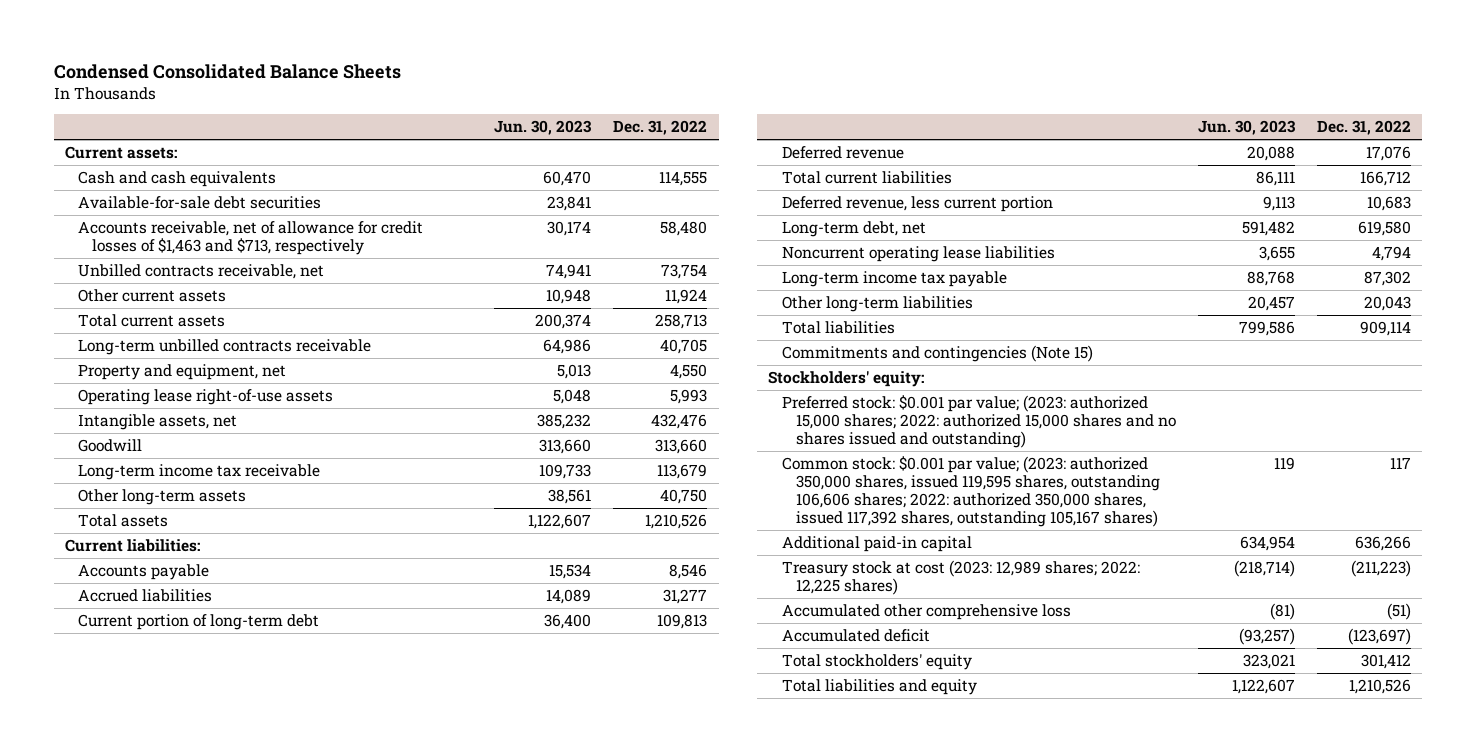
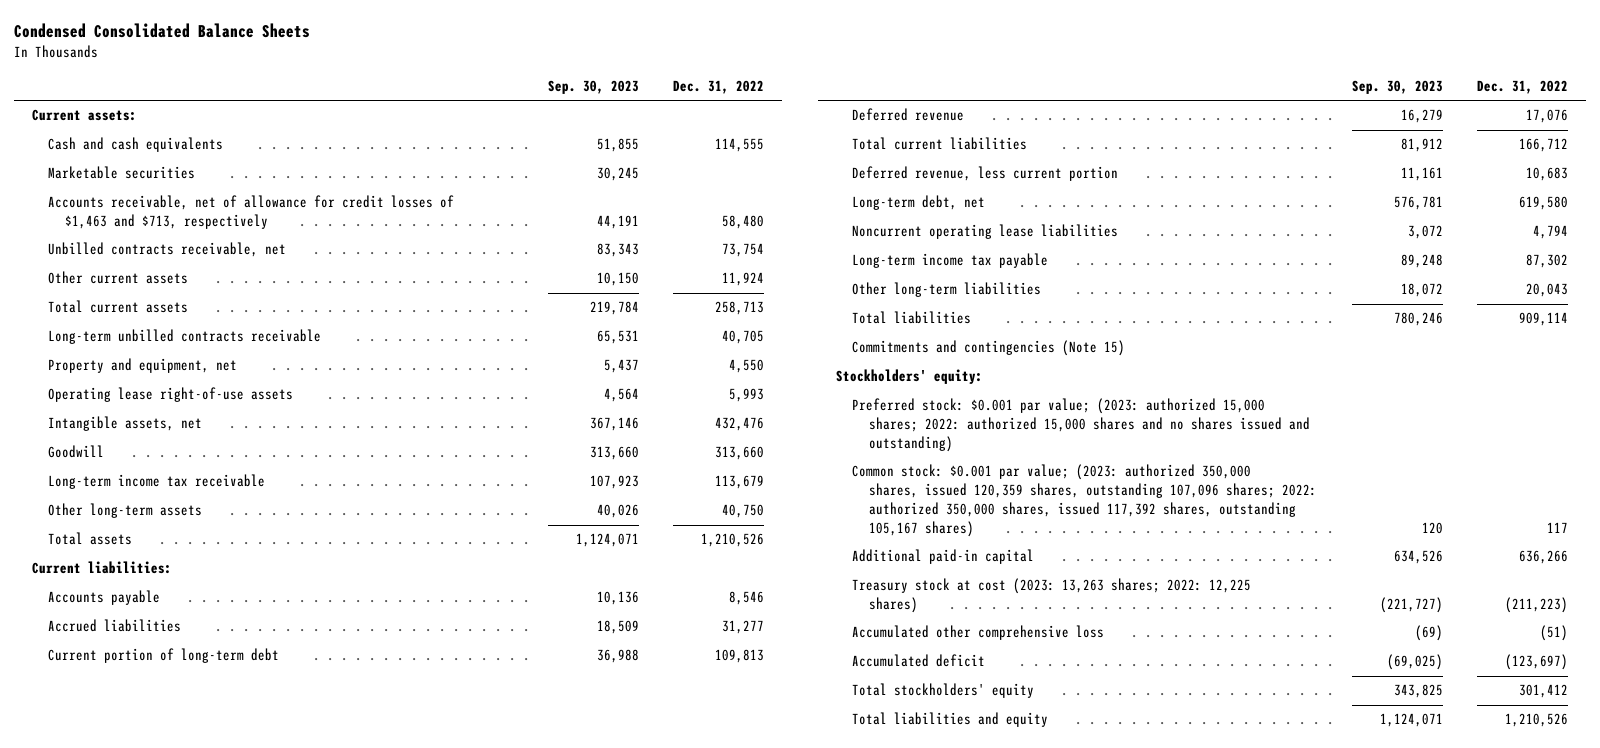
- | Jun. 30, 2023 | Dec. 31, 2022
+ | Sep. 30, 2023 | Dec. 31, 2022
- Available-for-sale debt securities | 23,841 |
+ Marketable securities | 30,245 |
- Common stock: $0.001 par value; (2023: authorized 350,000 shares, issued 119,595 shares, outstanding 106,606 shares; 2022: authorized 350,000 shares, issued 117,392 shares, outstanding 105,167 shares) | 119 | 117
+ Common stock: $0.001 par value; (2023: authorized 350,000 shares, issued 120,359 shares, outstanding 107,096 shares; 2022: authorized 350,000 shares, issued 117,392 shares, outstanding 105,167 shares) | 120 | 117
- Treasury stock at cost (2023: 12,989 shares; 2022: 12,225 shares) | (218,714) | (211,223)
+ Treasury stock at cost (2023: 13,263 shares; 2022: 12,225 shares) | (221,727) | (211,223)

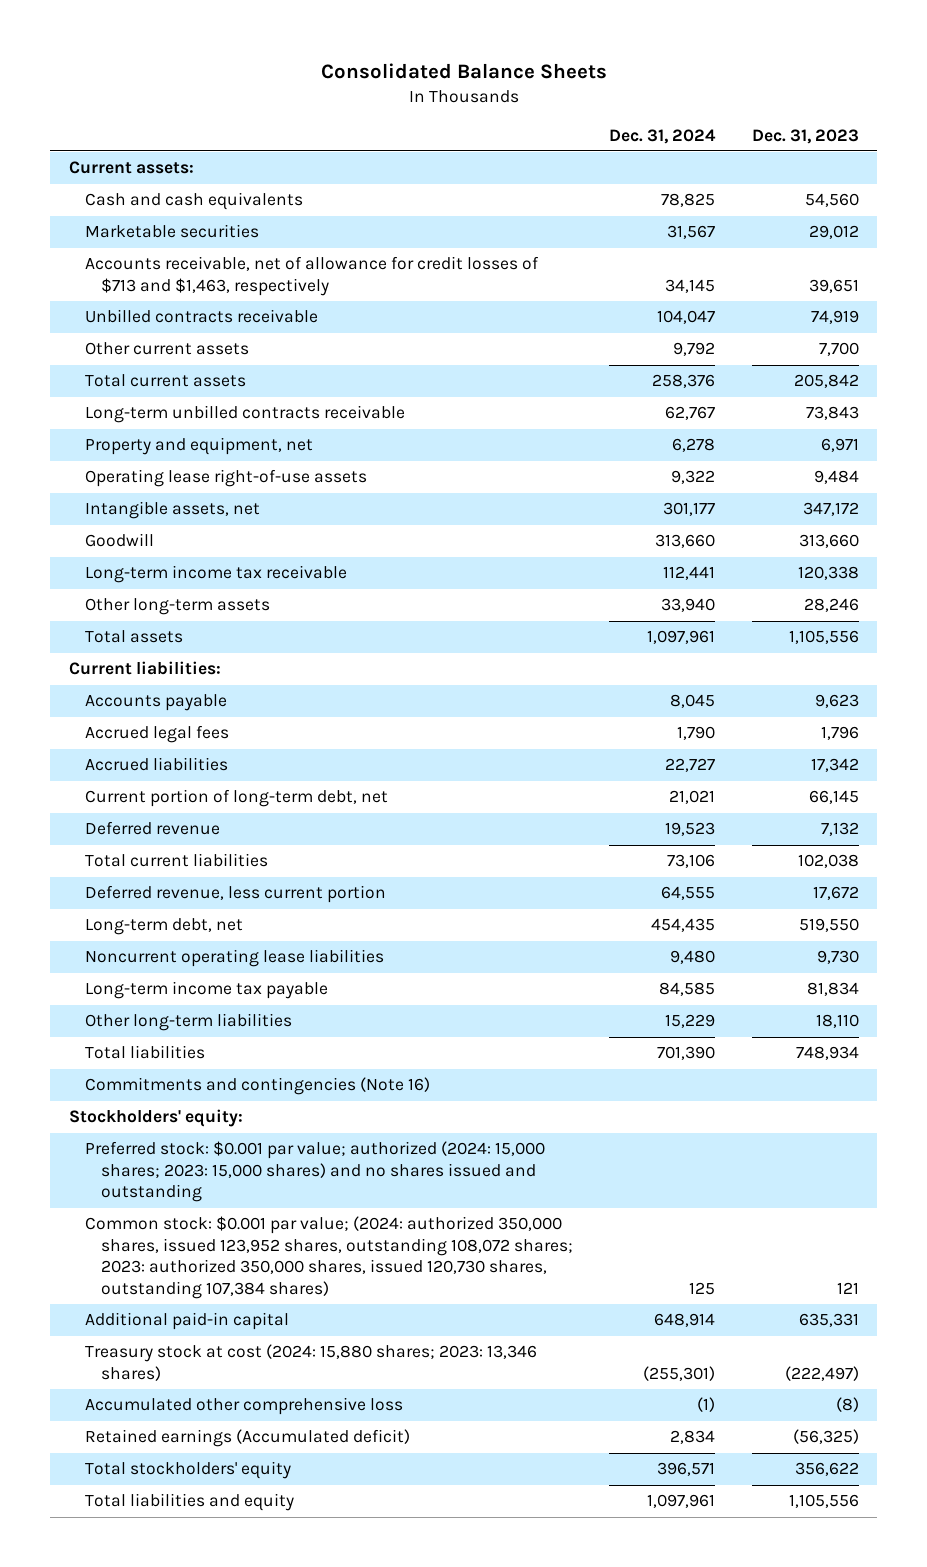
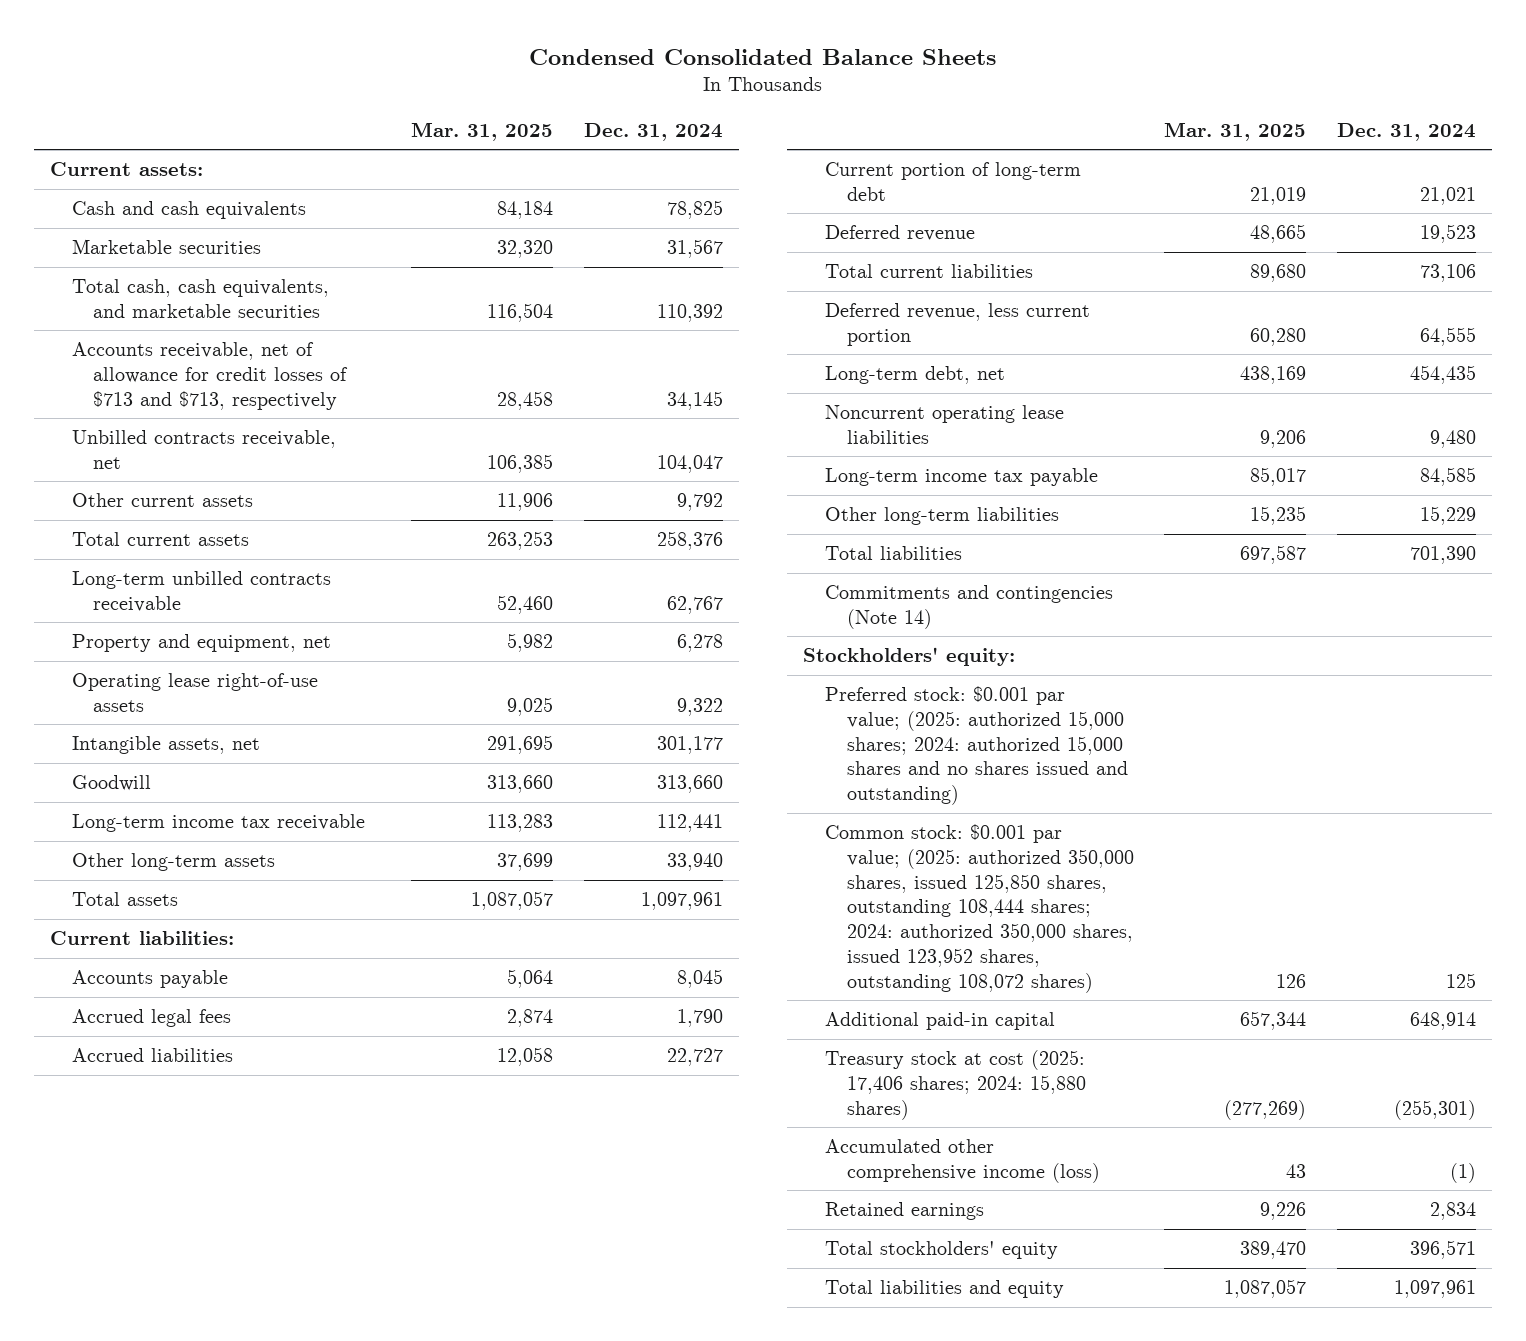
- Consolidated Balance Sheets
+ Condensed Consolidated Balance Sheets
- | Dec. 31, 2024 | Dec. 31, 2023
+ | Mar. 31, 2025 | Dec. 31, 2024
- Accounts receivable, net of allowance for credit losses of $713 and $1,463, respectively | 34,145 | 39,651
- Unbilled contracts receivable | 104,047 | 74,919
+ Total cash, cash equivalents, and marketable securities | 116,504 | 110,392
+ Accounts receivable, net of allowance for credit losses of $713 and $713, respectively | 28,458 | 34,145
+ Unbilled contracts receivable, net | 106,385 | 104,047
- Current portion of long-term debt, net | 21,021 | 66,145
+ Current portion of long-term debt | 21,019 | 21,021
- Commitments and contingencies (Note 16)
+ Commitments and contingencies (Note 14)
- Preferred stock: $0.001 par value; authorized (2024: 15,000 shares; 2023: 15,000 shares) and no shares issued and outstanding
- Common stock: $0.001 par value; (2024: authorized 350,000 shares, issued 123,952 shares, outstanding 108,072 shares; 2023: authorized 350,000 shares, issued 120,730 shares, outstanding 107,384 shares) | 125 | 121
+ Preferred stock: $0.001 par value; (2025: authorized 15,000 shares; 2024: authorized 15,000 shares and no shares issued and outstanding)
+ Common stock: $0.001 par value; (2025: authorized 350,000 shares, issued 125,850 shares, outstanding 108,444 shares; 2024: authorized 350,000 shares, issued 123,952 shares, outstanding 108,072 shares) | 126 | 125
- Treasury stock at cost (2024: 15,880 shares; 2023: 13,346 shares) | (255,301) | (222,497)
- Accumulated other comprehensive loss | (1) | (8)
- Retained earnings (Accumulated deficit) | 2,834 | (56,325)
+ Treasury stock at cost (2025: 17,406 shares; 2024: 15,880 shares) | (277,269) | (255,301)
+ Accumulated other comprehensive income (loss) | 43 | (1)
+ Retained earnings | 9,226 | 2,834

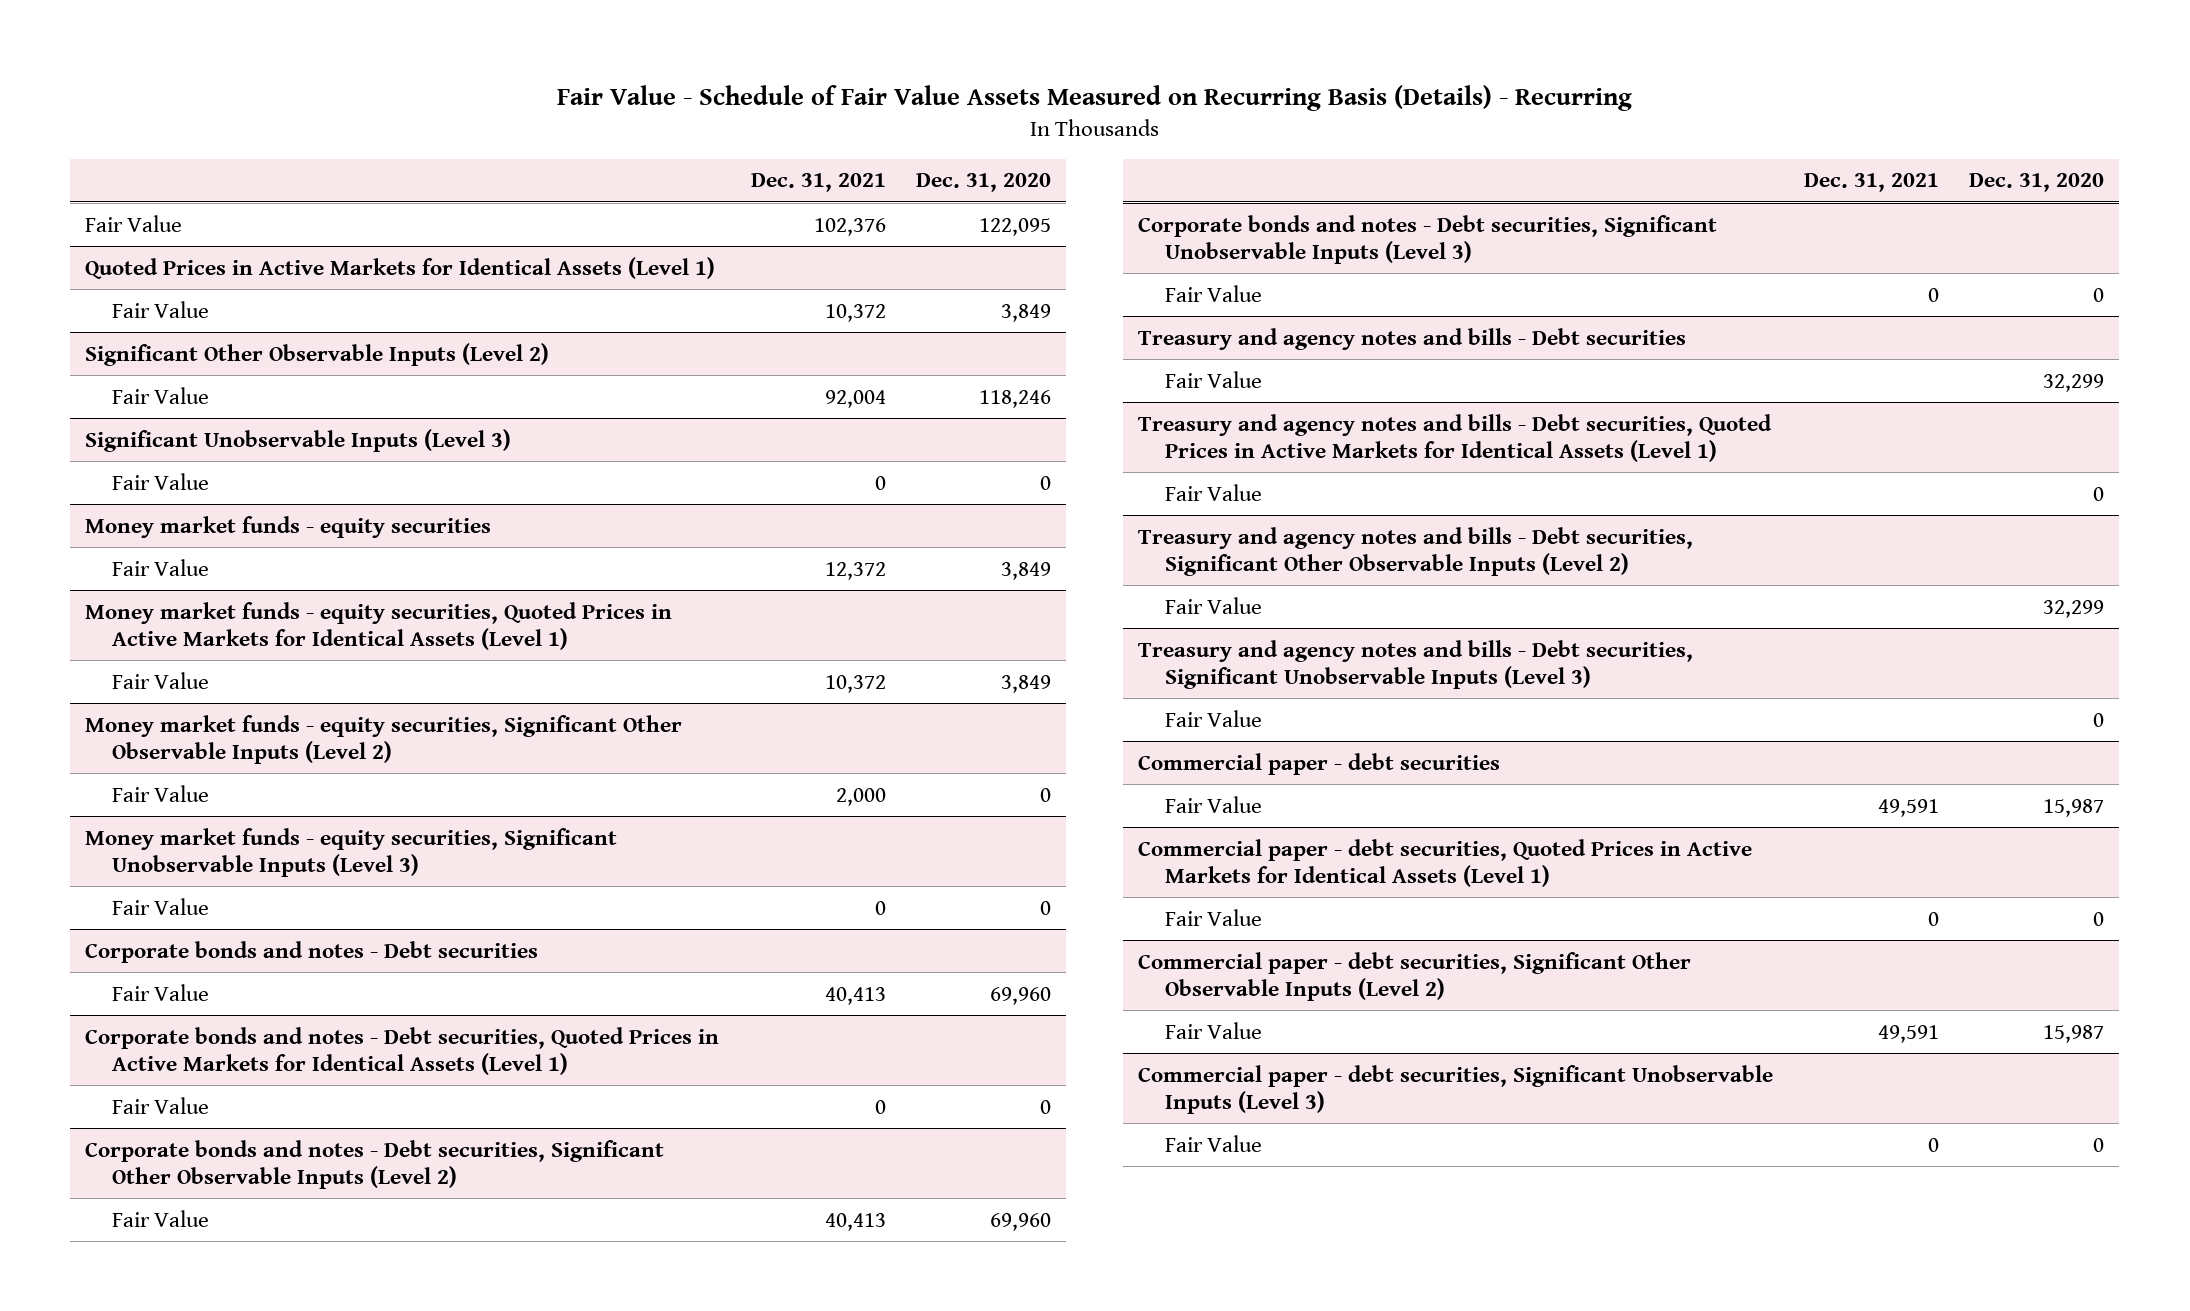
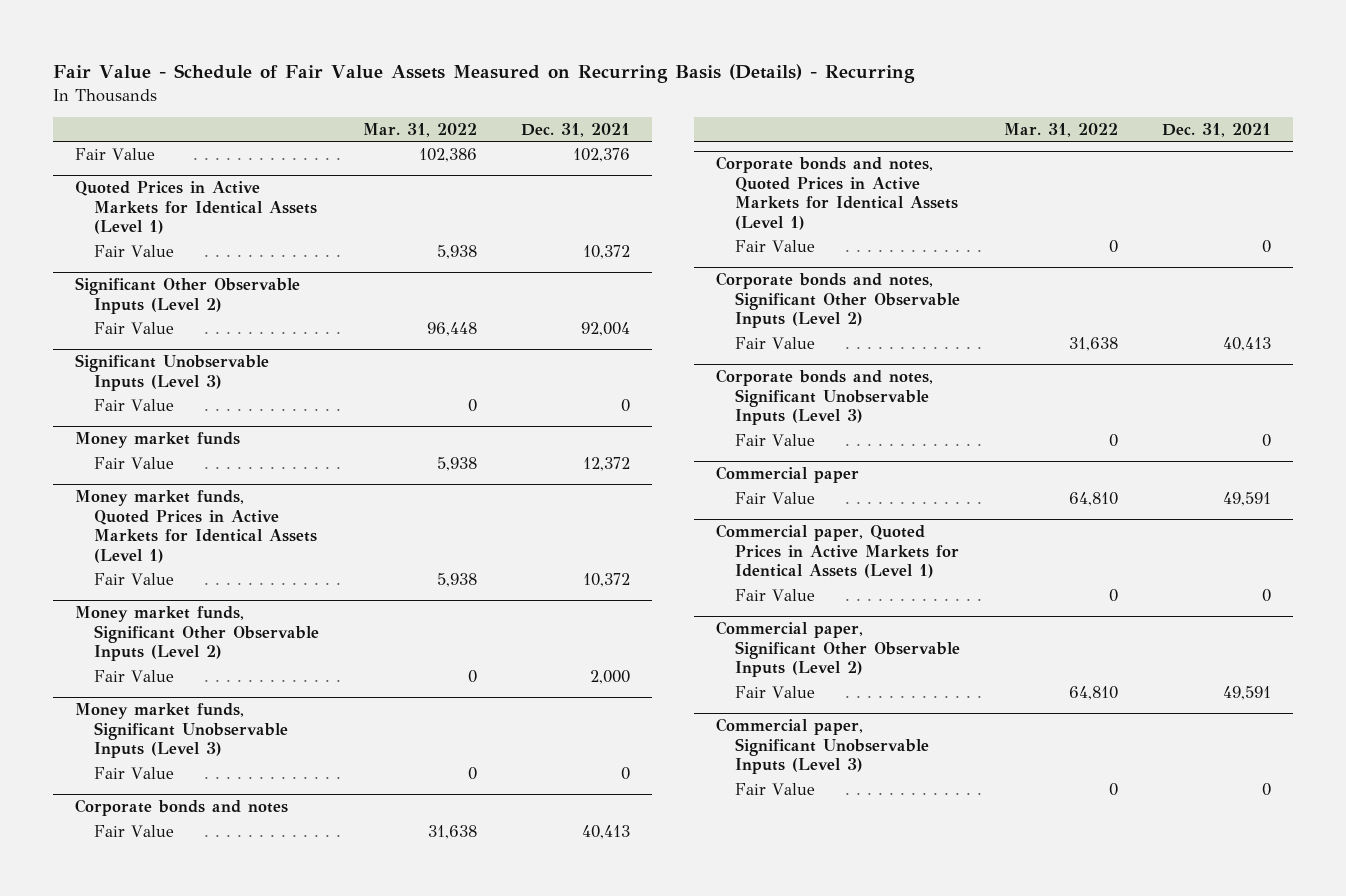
- | Dec. 31, 2021 | Dec. 31, 2020
+ | Mar. 31, 2022 | Dec. 31, 2021
- Money market funds - equity securities
+ Money market funds
- Money market funds - equity securities, Quoted Prices in Active Markets for Identical Assets (Level 1)
+ Money market funds, Quoted Prices in Active Markets for Identical Assets (Level 1)
- Money market funds - equity securities, Significant Other Observable Inputs (Level 2)
+ Money market funds, Significant Other Observable Inputs (Level 2)
- Money market funds - equity securities, Significant Unobservable Inputs (Level 3)
+ Money market funds, Significant Unobservable Inputs (Level 3)
- Corporate bonds and notes - Debt securities
+ Corporate bonds and notes
- Corporate bonds and notes - Debt securities, Quoted Prices in Active Markets for Identical Assets (Level 1)
+ Corporate bonds and notes, Quoted Prices in Active Markets for Identical Assets (Level 1)
- Corporate bonds and notes - Debt securities, Significant Other Observable Inputs (Level 2)
+ Corporate bonds and notes, Significant Other Observable Inputs (Level 2)
- Corporate bonds and notes - Debt securities, Significant Unobservable Inputs (Level 3)
+ Corporate bonds and notes, Significant Unobservable Inputs (Level 3)
- Treasury and agency notes and bills - Debt securities
- Fair Value | | 32,299
- Treasury and agency notes and bills - Debt securities, Quoted Prices in Active Markets for Identical Assets (Level 1)
- Fair Value | | 0
- Treasury and agency notes and bills - Debt securities, Significant Other Observable Inputs (Level 2)
- Fair Value | | 32,299
- Treasury and agency notes and bills - Debt securities, Significant Unobservable Inputs (Level 3)
- Fair Value | | 0
- Commercial paper - debt securities
+ Commercial paper
- Commercial paper - debt securities, Quoted Prices in Active Markets for Identical Assets (Level 1)
+ Commercial paper, Quoted Prices in Active Markets for Identical Assets (Level 1)
- Commercial paper - debt securities, Significant Other Observable Inputs (Level 2)
+ Commercial paper, Significant Other Observable Inputs (Level 2)
- Commercial paper - debt securities, Significant Unobservable Inputs (Level 3)
+ Commercial paper, Significant Unobservable Inputs (Level 3)

